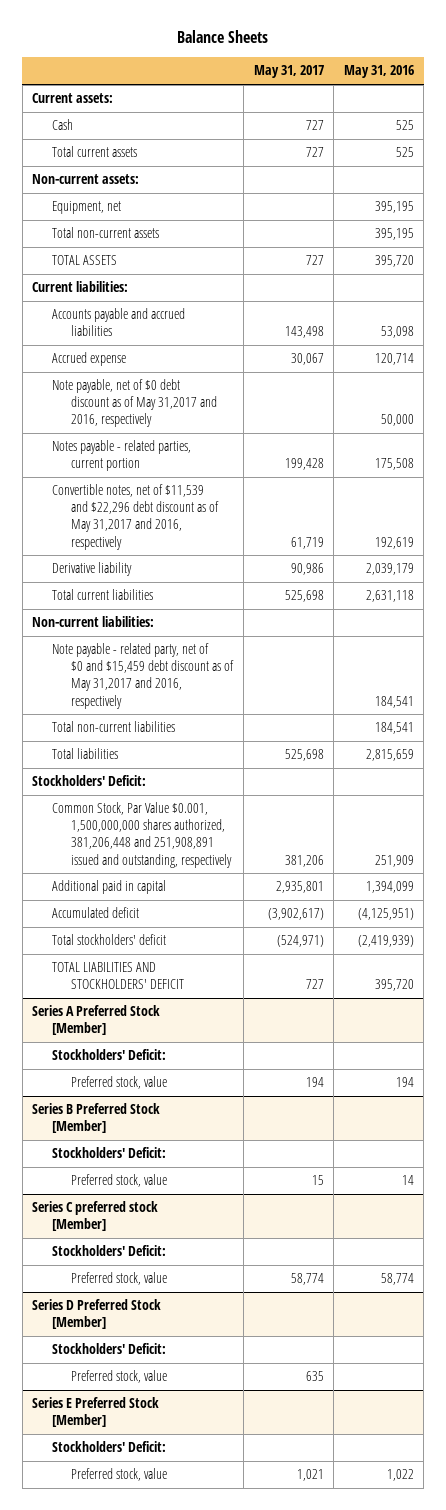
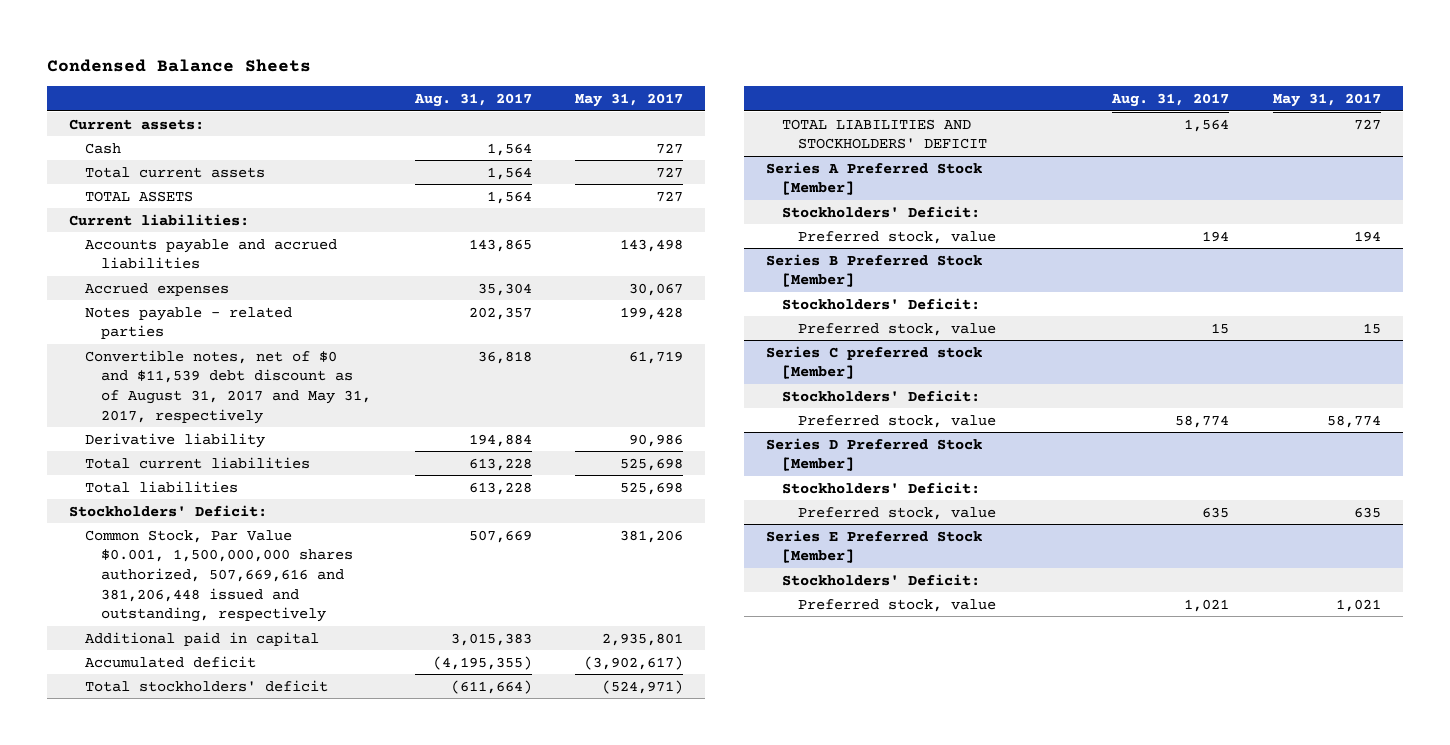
- Balance Sheets
+ Condensed Balance Sheets
- | May 31, 2017 | May 31, 2016
+ | Aug. 31, 2017 | May 31, 2017
- Non-current assets:
- Equipment, net | | 395,195
- Total non-current assets | | 395,195
- Accrued expense | 30,067 | 120,714
- Note payable, net of $0 debt discount as of May 31,2017 and 2016, respectively | | 50,000
- Notes payable - related parties, current portion | 199,428 | 175,508
- Convertible notes, net of $11,539 and $22,296 debt discount as of May 31,2017 and 2016, respectively | 61,719 | 192,619
+ Accrued expenses | 35,304 | 30,067
+ Notes payable - related parties | 202,357 | 199,428
+ Convertible notes, net of $0 and $11,539 debt discount as of August 31, 2017 and May 31, 2017, respectively | 36,818 | 61,719
- Non-current liabilities:
- Note payable - related party, net of $0 and $15,459 debt discount as of May 31,2017 and 2016, respectively | | 184,541
- Total non-current liabilities | | 184,541
- Common Stock, Par Value $0.001, 1,500,000,000 shares authorized, 381,206,448 and 251,908,891 issued and outstanding, respectively | 381,206 | 251,909
+ Common Stock, Par Value $0.001, 1,500,000,000 shares authorized, 507,669,616 and 381,206,448 issued and outstanding, respectively | 507,669 | 381,206

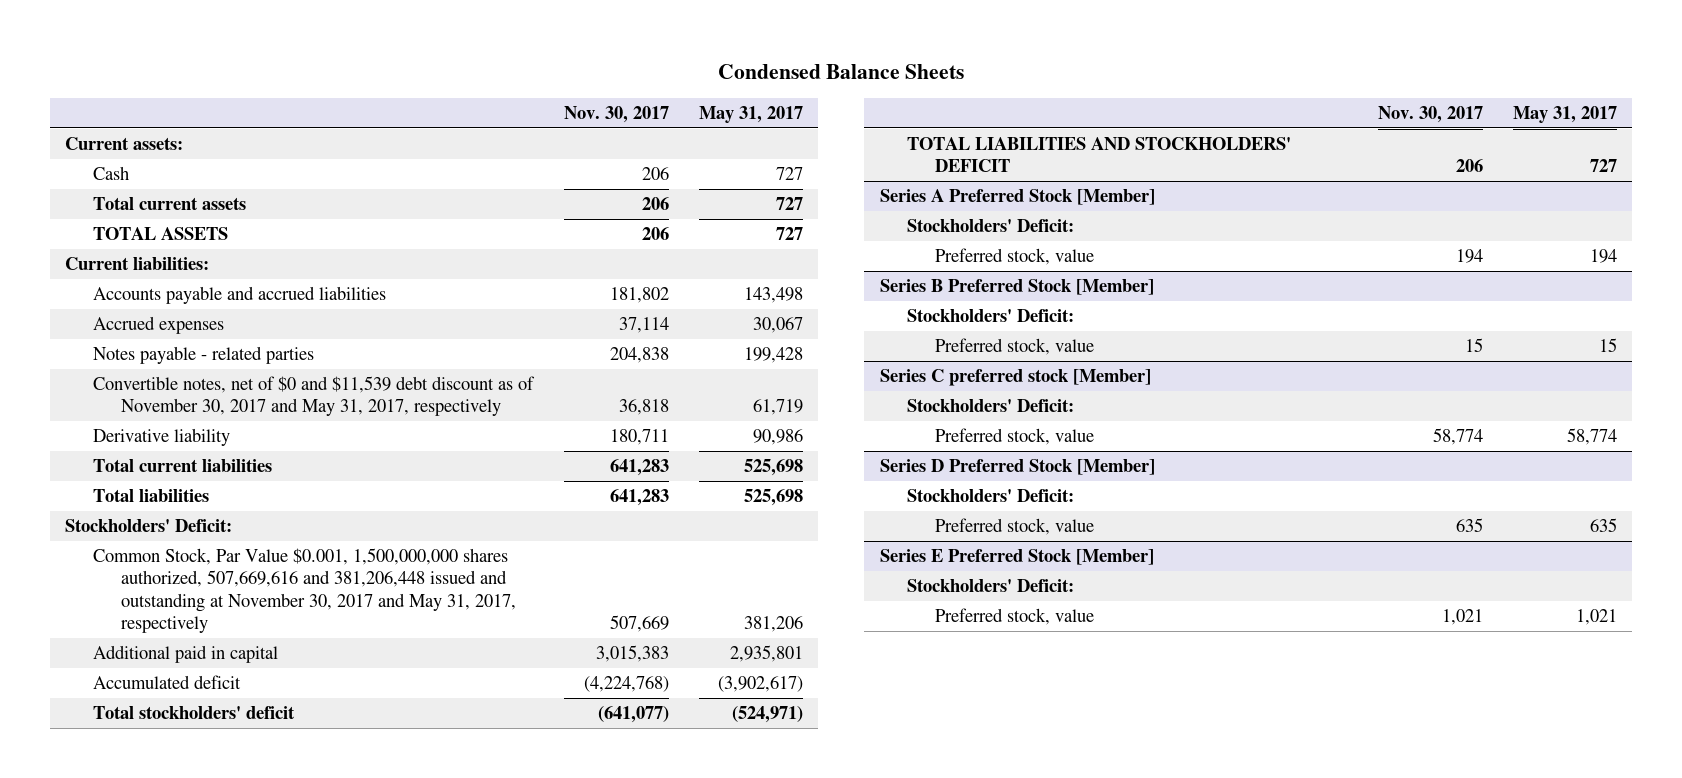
- | Aug. 31, 2017 | May 31, 2017
+ | Nov. 30, 2017 | May 31, 2017
- Convertible notes, net of $0 and $11,539 debt discount as of August 31, 2017 and May 31, 2017, respectively | 36,818 | 61,719
+ Convertible notes, net of $0 and $11,539 debt discount as of November 30, 2017 and May 31, 2017, respectively | 36,818 | 61,719
- Common Stock, Par Value $0.001, 1,500,000,000 shares authorized, 507,669,616 and 381,206,448 issued and outstanding, respectively | 507,669 | 381,206
+ Common Stock, Par Value $0.001, 1,500,000,000 shares authorized, 507,669,616 and 381,206,448 issued and outstanding at November 30, 2017 and May 31, 2017, respectively | 507,669 | 381,206

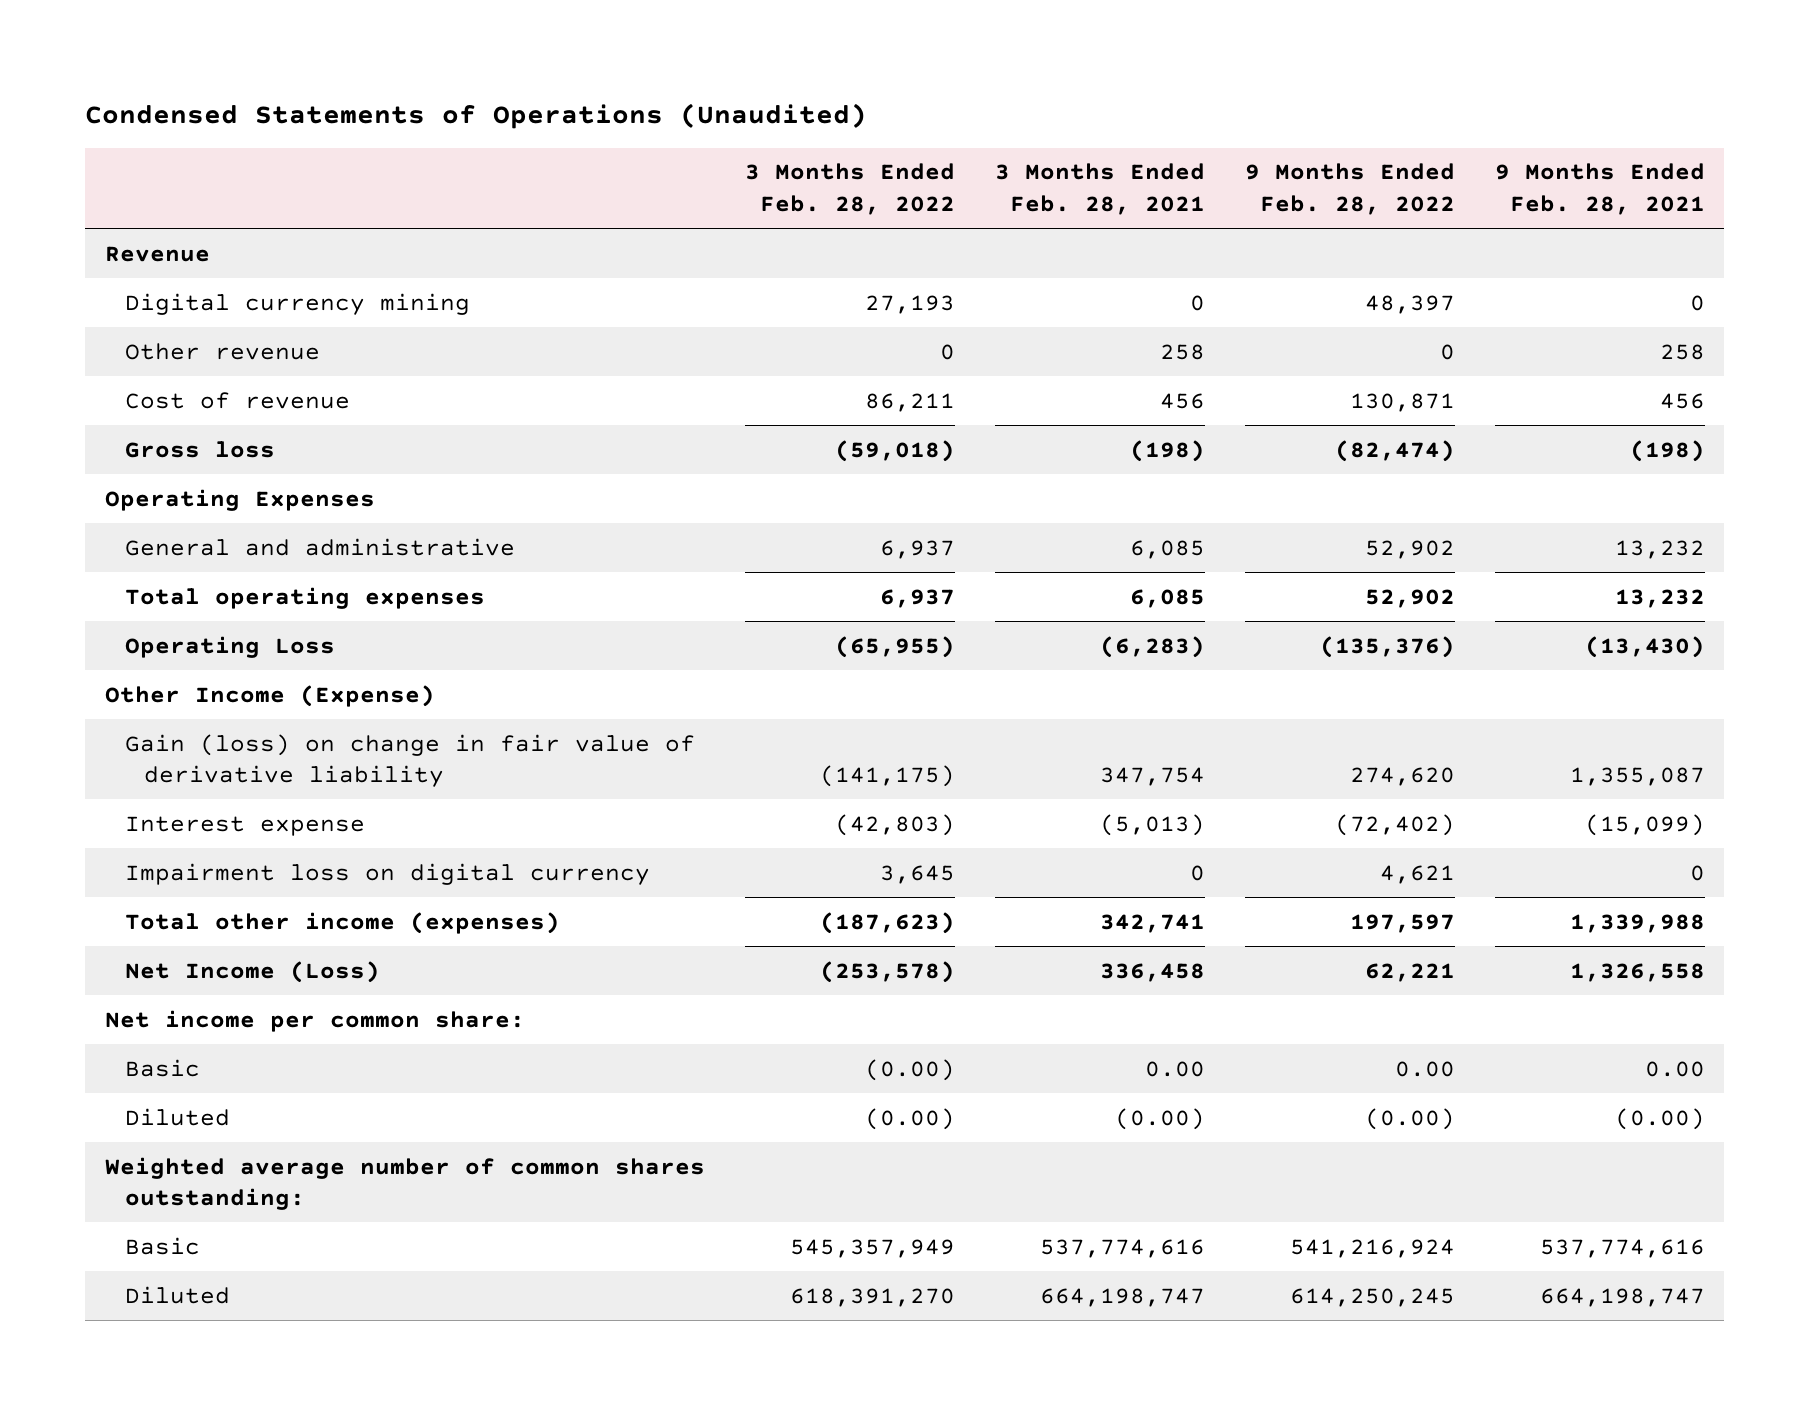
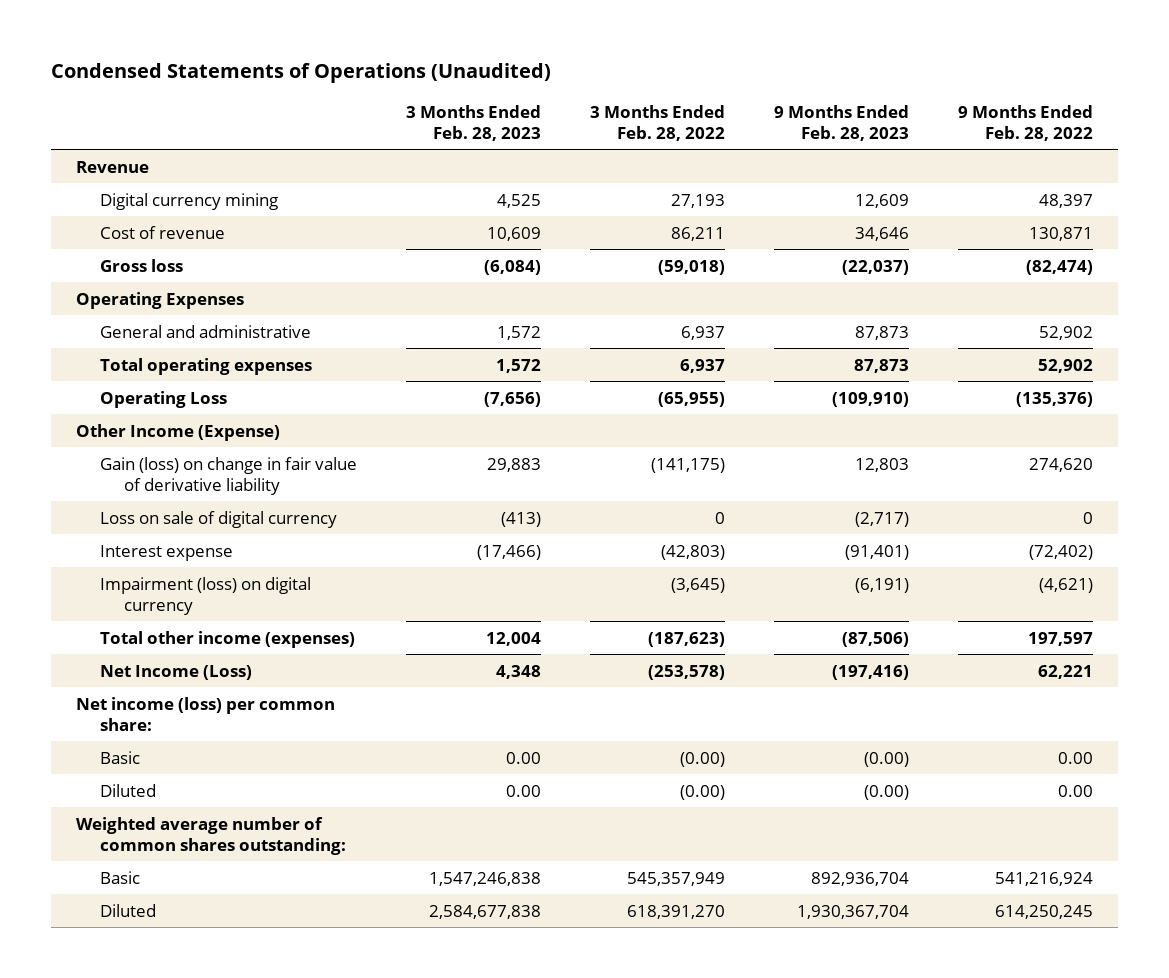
- | 3 Months Ended Feb. 28, 2022 | 3 Months Ended Feb. 28, 2021 | 9 Months Ended Feb. 28, 2022 | 9 Months Ended Feb. 28, 2021
+ | 3 Months Ended Feb. 28, 2023 | 3 Months Ended Feb. 28, 2022 | 9 Months Ended Feb. 28, 2023 | 9 Months Ended Feb. 28, 2022
- Other revenue | 0 | 258 | 0 | 258
+ Loss on sale of digital currency | (413) | 0 | (2,717) | 0
- Impairment loss on digital currency | 3,645 | 0 | 4,621 | 0
+ Impairment (loss) on digital currency | | (3,645) | (6,191) | (4,621)
- Net income per common share:
+ Net income (loss) per common share:
- Diluted | (0.00) | (0.00) | (0.00) | (0.00)
+ Diluted | 0.00 | (0.00) | (0.00) | 0.00

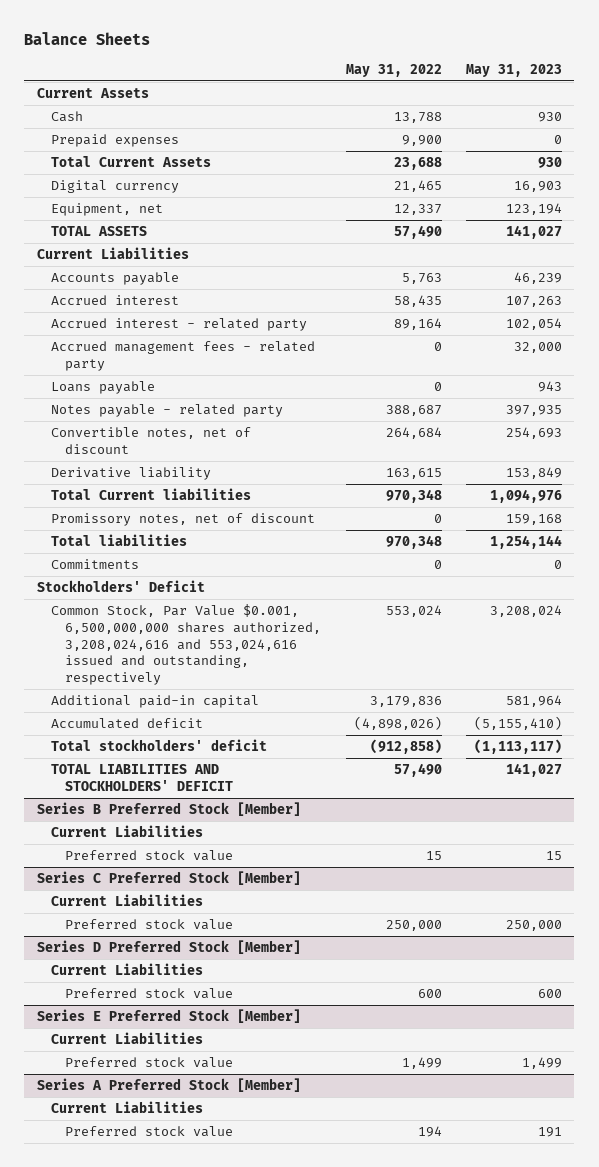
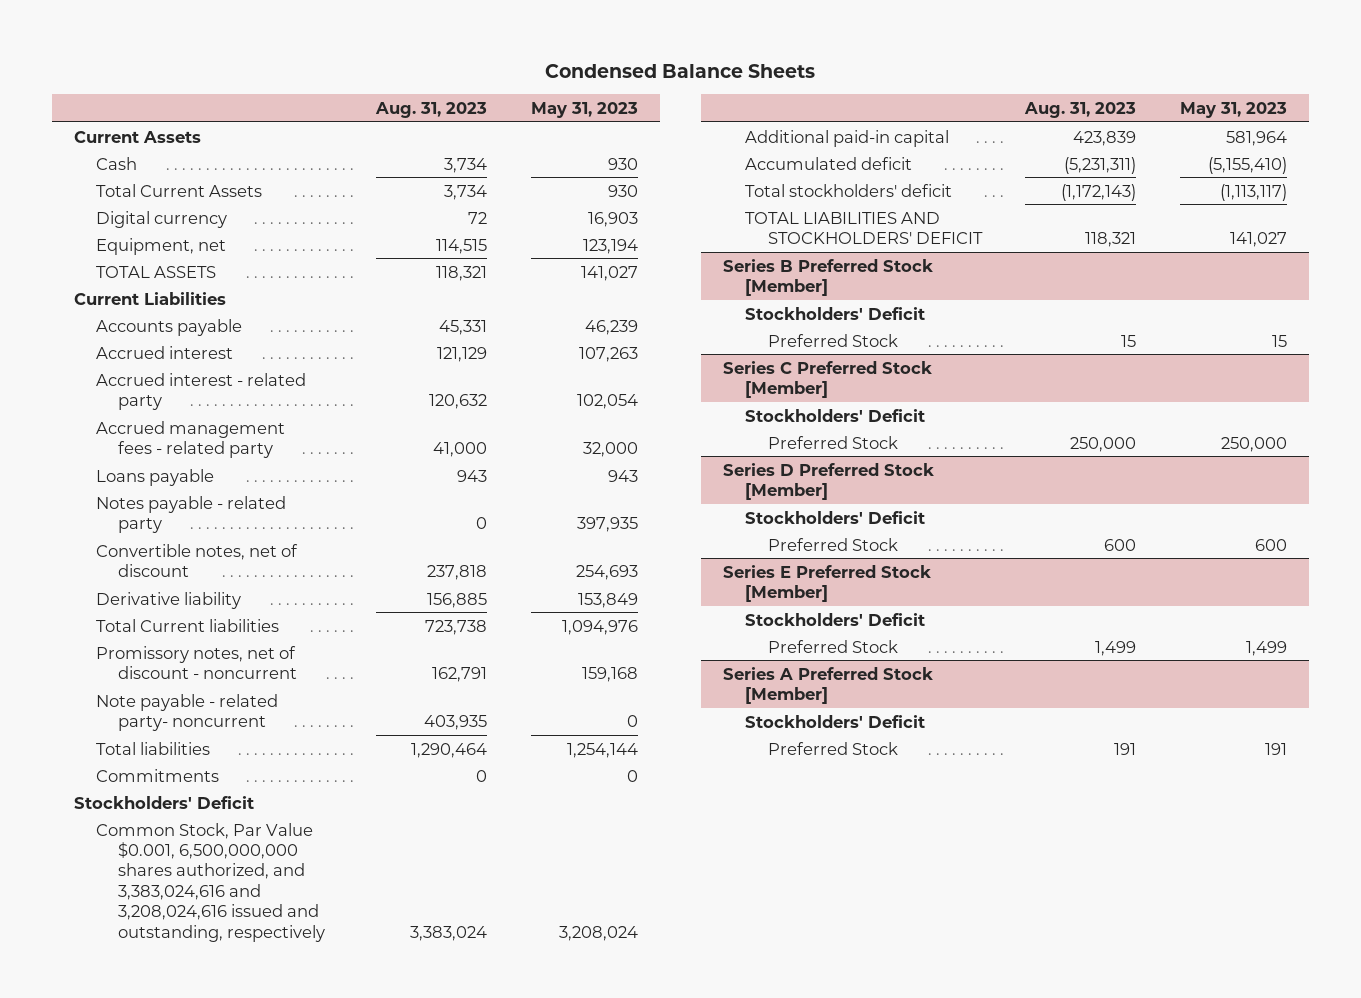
- Balance Sheets
+ Condensed Balance Sheets
- | May 31, 2022 | May 31, 2023
+ | Aug. 31, 2023 | May 31, 2023
- Prepaid expenses | 9,900 | 0
- Promissory notes, net of discount | 0 | 159,168
+ Promissory notes, net of discount - noncurrent | 162,791 | 159,168
+ Note payable - related party- noncurrent | 403,935 | 0
- Common Stock, Par Value $0.001, 6,500,000,000 shares authorized, 3,208,024,616 and 553,024,616 issued and outstanding, respectively | 553,024 | 3,208,024
+ Common Stock, Par Value $0.001, 6,500,000,000 shares authorized, and 3,383,024,616 and 3,208,024,616 issued and outstanding, respectively | 3,383,024 | 3,208,024
@ Series B Preferred Stock [Member]
- Current Liabilities
- Preferred stock value | 15 | 15
+ Stockholders' Deficit
+ Preferred Stock | 15 | 15
@ Series C Preferred Stock [Member]
- Current Liabilities
- Preferred stock value | 250,000 | 250,000
+ Stockholders' Deficit
+ Preferred Stock | 250,000 | 250,000
@ Series D Preferred Stock [Member]
- Current Liabilities
- Preferred stock value | 600 | 600
+ Stockholders' Deficit
+ Preferred Stock | 600 | 600
@ Series E Preferred Stock [Member]
- Current Liabilities
- Preferred stock value | 1,499 | 1,499
+ Stockholders' Deficit
+ Preferred Stock | 1,499 | 1,499
@ Series A Preferred Stock [Member]
- Current Liabilities
- Preferred stock value | 194 | 191
+ Stockholders' Deficit
+ Preferred Stock | 191 | 191

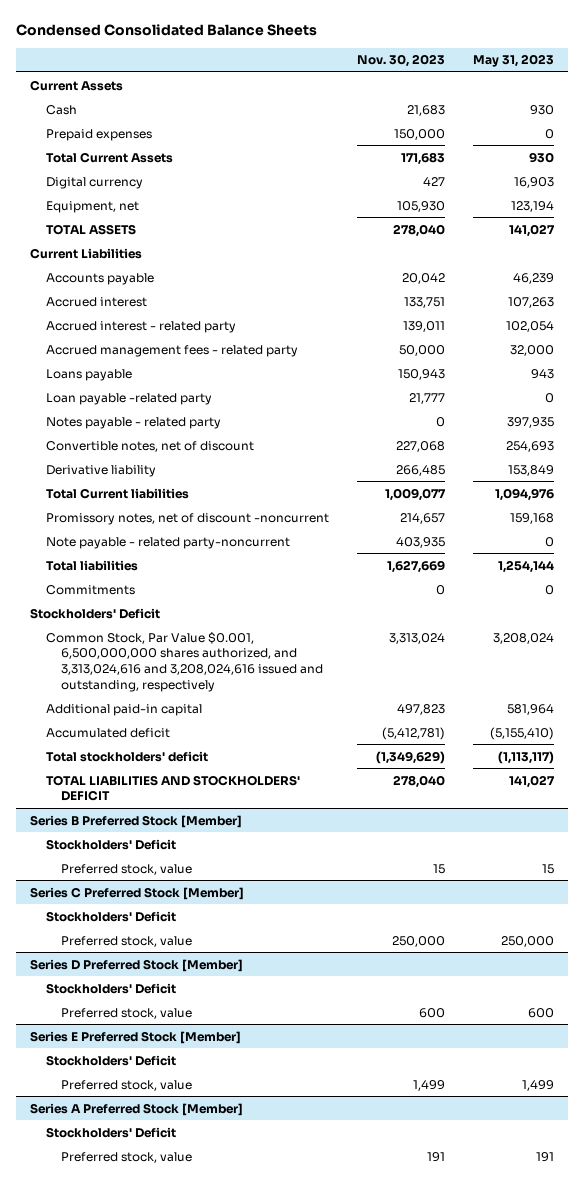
- Condensed Balance Sheets
+ Condensed Consolidated Balance Sheets
- | Aug. 31, 2023 | May 31, 2023
+ | Nov. 30, 2023 | May 31, 2023
+ Prepaid expenses | 150,000 | 0
+ Loan payable -related party | 21,777 | 0
- Promissory notes, net of discount - noncurrent | 162,791 | 159,168
- Note payable - related party- noncurrent | 403,935 | 0
+ Promissory notes, net of discount -noncurrent | 214,657 | 159,168
+ Note payable - related party-noncurrent | 403,935 | 0
- Common Stock, Par Value $0.001, 6,500,000,000 shares authorized, and 3,383,024,616 and 3,208,024,616 issued and outstanding, respectively | 3,383,024 | 3,208,024
+ Common Stock, Par Value $0.001, 6,500,000,000 shares authorized, and 3,313,024,616 and 3,208,024,616 issued and outstanding, respectively | 3,313,024 | 3,208,024
@ Series B Preferred Stock [Member]
- Preferred Stock | 15 | 15
+ Preferred stock, value | 15 | 15
@ Series C Preferred Stock [Member]
- Preferred Stock | 250,000 | 250,000
+ Preferred stock, value | 250,000 | 250,000
@ Series D Preferred Stock [Member]
- Preferred Stock | 600 | 600
+ Preferred stock, value | 600 | 600
@ Series E Preferred Stock [Member]
- Preferred Stock | 1,499 | 1,499
+ Preferred stock, value | 1,499 | 1,499
@ Series A Preferred Stock [Member]
- Preferred Stock | 191 | 191
+ Preferred stock, value | 191 | 191

